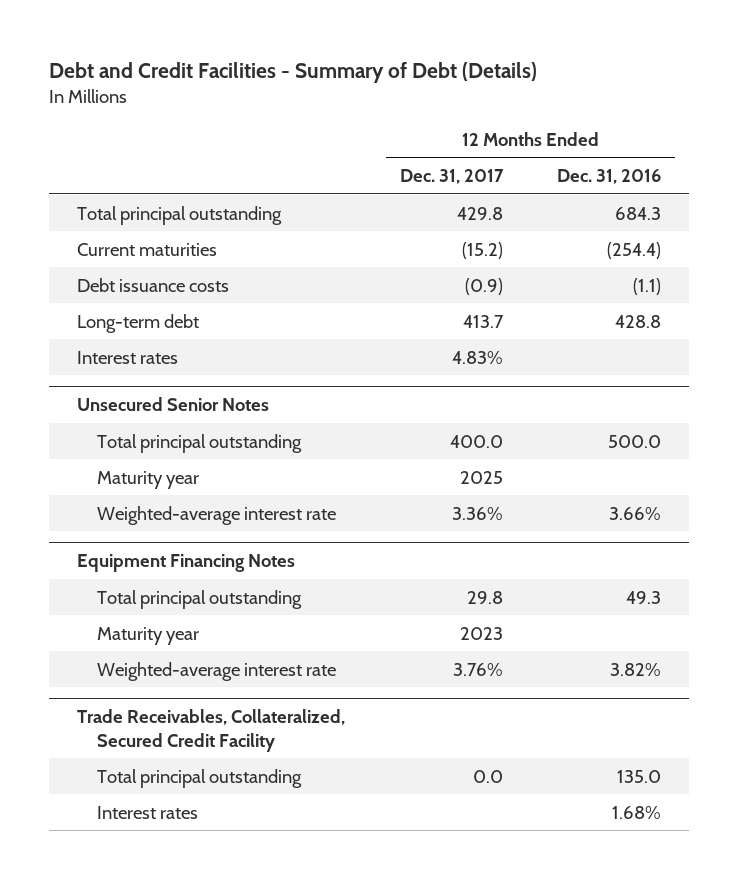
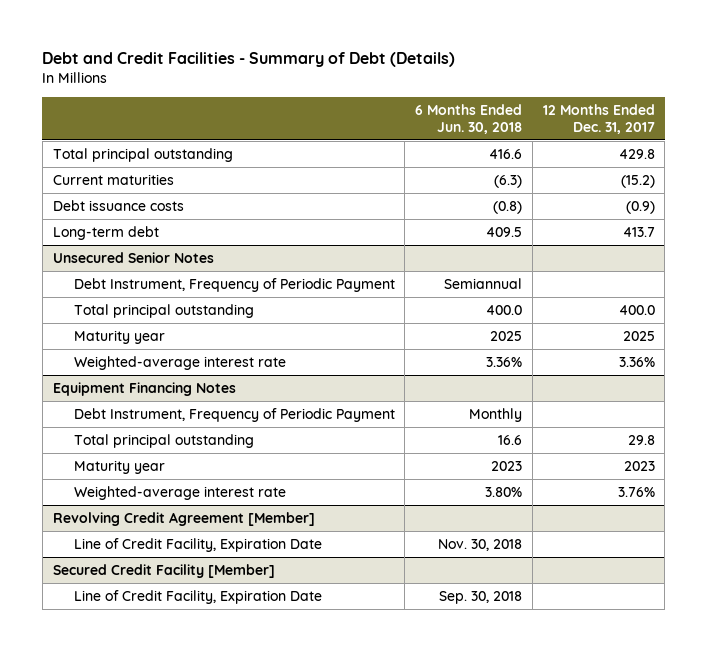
- | 12 Months Ended Dec. 31, 2017 | 12 Months Ended Dec. 31, 2016
+ | 6 Months Ended Jun. 30, 2018 | 12 Months Ended Dec. 31, 2017
- Interest rates | 4.83% |
@ Unsecured Senior Notes
+ Debt Instrument, Frequency of Periodic Payment | Semiannual |
@ Equipment Financing Notes
+ Debt Instrument, Frequency of Periodic Payment | Monthly |
- Trade Receivables, Collateralized, Secured Credit Facility
- Total principal outstanding | 0.0 | 135.0
- Interest rates | | 1.68%
+ Revolving Credit Agreement [Member]
+ Line of Credit Facility, Expiration Date | Nov. 30, 2018 |
+ Secured Credit Facility [Member]
+ Line of Credit Facility, Expiration Date | Sep. 30, 2018 |

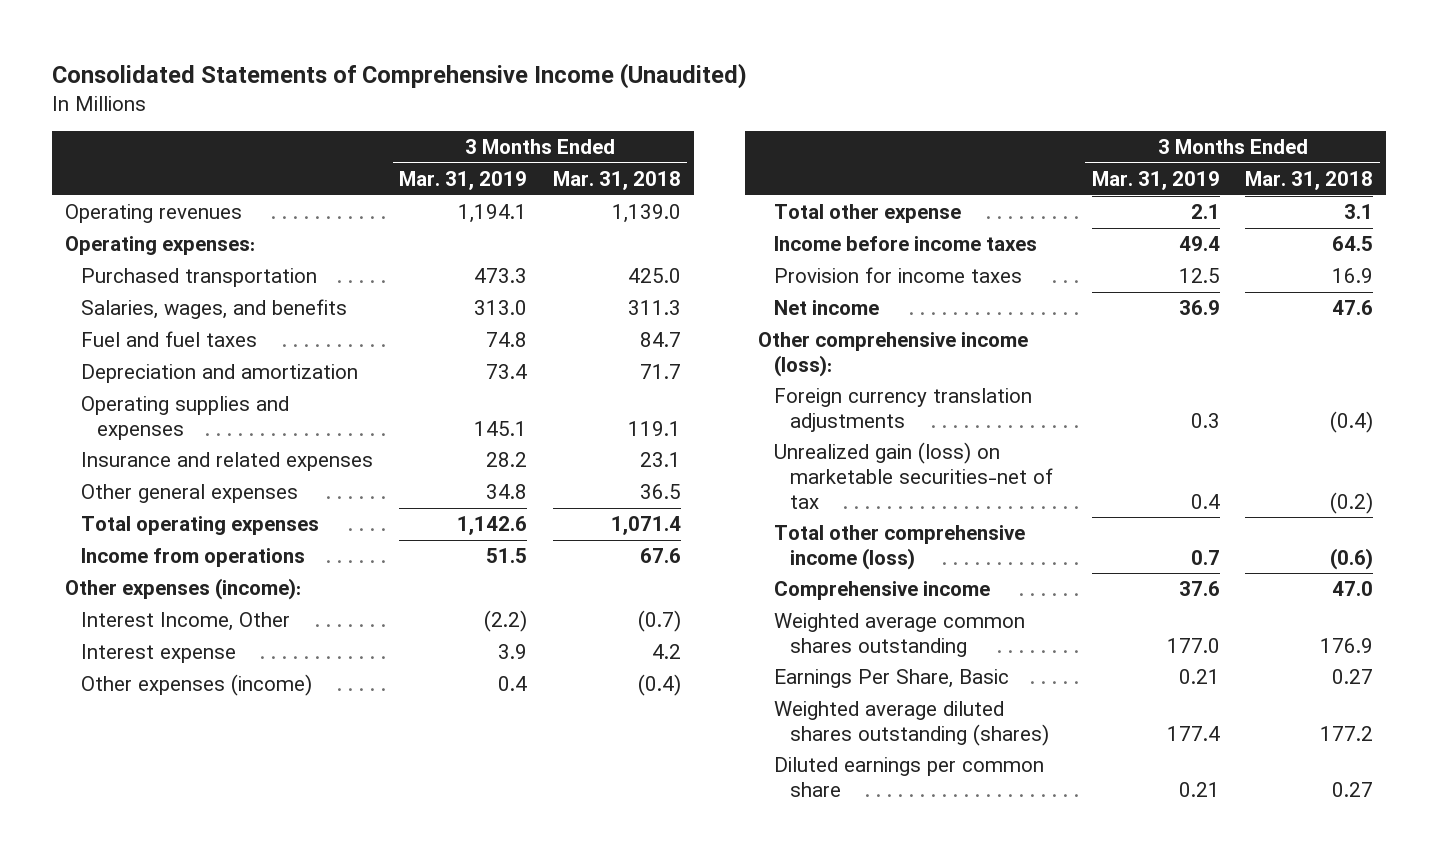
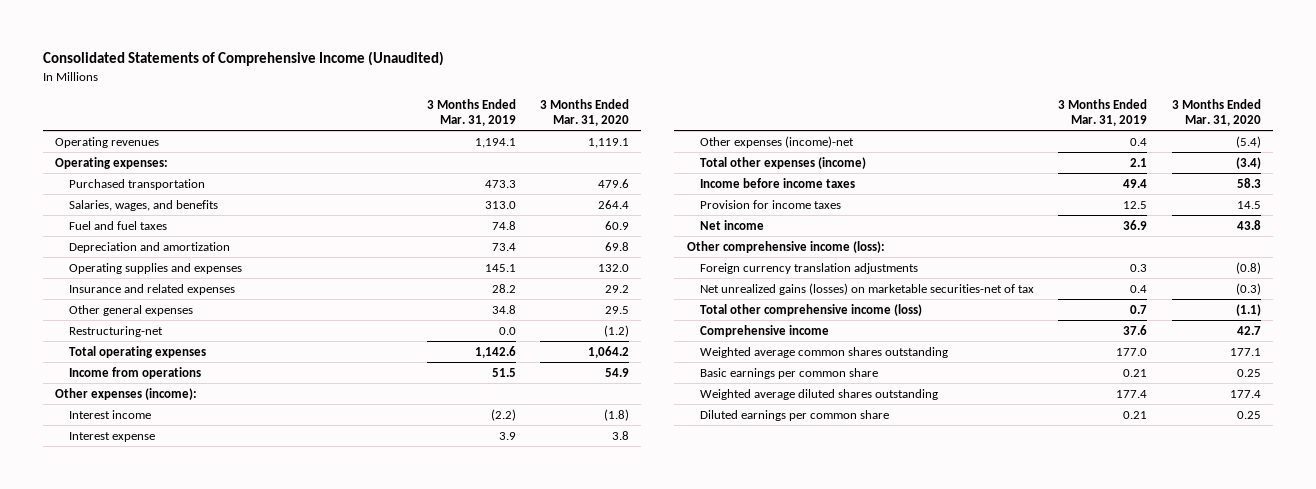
- | 3 Months Ended Mar. 31, 2019 | 3 Months Ended Mar. 31, 2018
+ | 3 Months Ended Mar. 31, 2019 | 3 Months Ended Mar. 31, 2020
+ Restructuring-net | 0.0 | (1.2)
- Interest Income, Other | (2.2) | (0.7)
+ Interest income | (2.2) | (1.8)
- Other expenses (income) | 0.4 | (0.4)
- Total other expense | 2.1 | 3.1
+ Other expenses (income)-net | 0.4 | (5.4)
+ Total other expenses (income) | 2.1 | (3.4)
- Unrealized gain (loss) on marketable securities-net of tax | 0.4 | (0.2)
+ Net unrealized gains (losses) on marketable securities-net of tax | 0.4 | (0.3)
- Earnings Per Share, Basic | 0.21 | 0.27
- Weighted average diluted shares outstanding (shares) | 177.4 | 177.2
+ Basic earnings per common share | 0.21 | 0.25
+ Weighted average diluted shares outstanding | 177.4 | 177.4

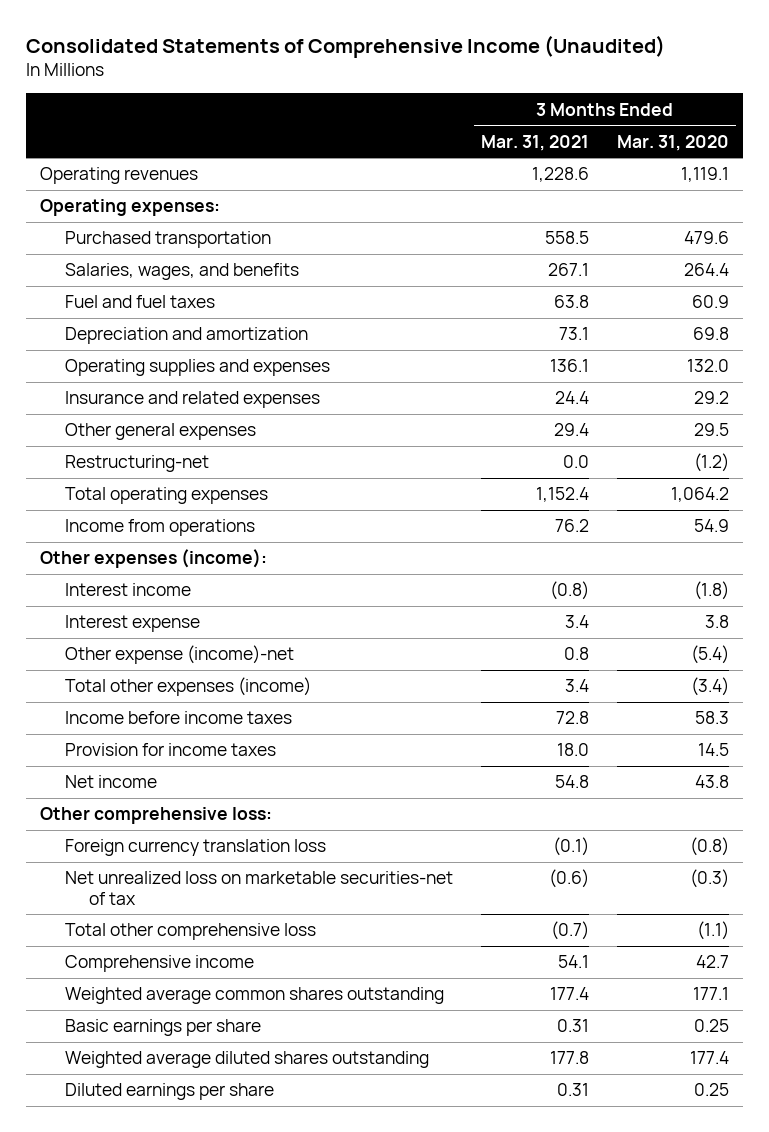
- | 3 Months Ended Mar. 31, 2019 | 3 Months Ended Mar. 31, 2020
+ | 3 Months Ended Mar. 31, 2021 | 3 Months Ended Mar. 31, 2020
- Other expenses (income)-net | 0.4 | (5.4)
+ Other expense (income)-net | 0.8 | (5.4)
- Other comprehensive income (loss):
- Foreign currency translation adjustments | 0.3 | (0.8)
- Net unrealized gains (losses) on marketable securities-net of tax | 0.4 | (0.3)
- Total other comprehensive income (loss) | 0.7 | (1.1)
+ Other comprehensive loss:
+ Foreign currency translation loss | (0.1) | (0.8)
+ Net unrealized loss on marketable securities-net of tax | (0.6) | (0.3)
+ Total other comprehensive loss | (0.7) | (1.1)
- Basic earnings per common share | 0.21 | 0.25
+ Basic earnings per share | 0.31 | 0.25
- Diluted earnings per common share | 0.21 | 0.25
+ Diluted earnings per share | 0.31 | 0.25

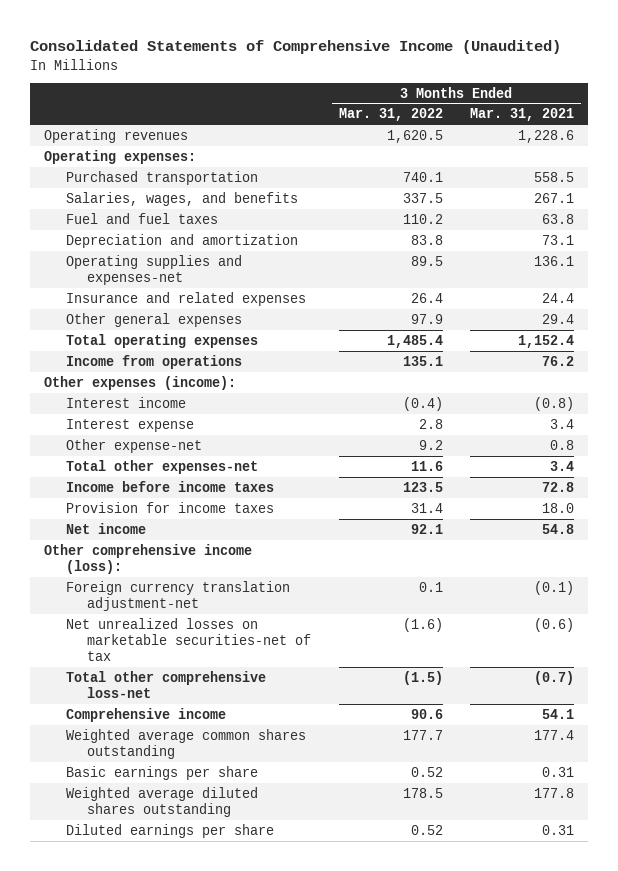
- | 3 Months Ended Mar. 31, 2021 | 3 Months Ended Mar. 31, 2020
+ | 3 Months Ended Mar. 31, 2022 | 3 Months Ended Mar. 31, 2021
- Operating supplies and expenses | 136.1 | 132.0
+ Operating supplies and expenses-net | 89.5 | 136.1
- Restructuring-net | 0.0 | (1.2)
- Other expense (income)-net | 0.8 | (5.4)
- Total other expenses (income) | 3.4 | (3.4)
+ Other expense-net | 9.2 | 0.8
+ Total other expenses-net | 11.6 | 3.4
- Other comprehensive loss:
- Foreign currency translation loss | (0.1) | (0.8)
- Net unrealized loss on marketable securities-net of tax | (0.6) | (0.3)
- Total other comprehensive loss | (0.7) | (1.1)
+ Other comprehensive income (loss):
+ Foreign currency translation adjustment-net | 0.1 | (0.1)
+ Net unrealized losses on marketable securities-net of tax | (1.6) | (0.6)
+ Total other comprehensive loss-net | (1.5) | (0.7)

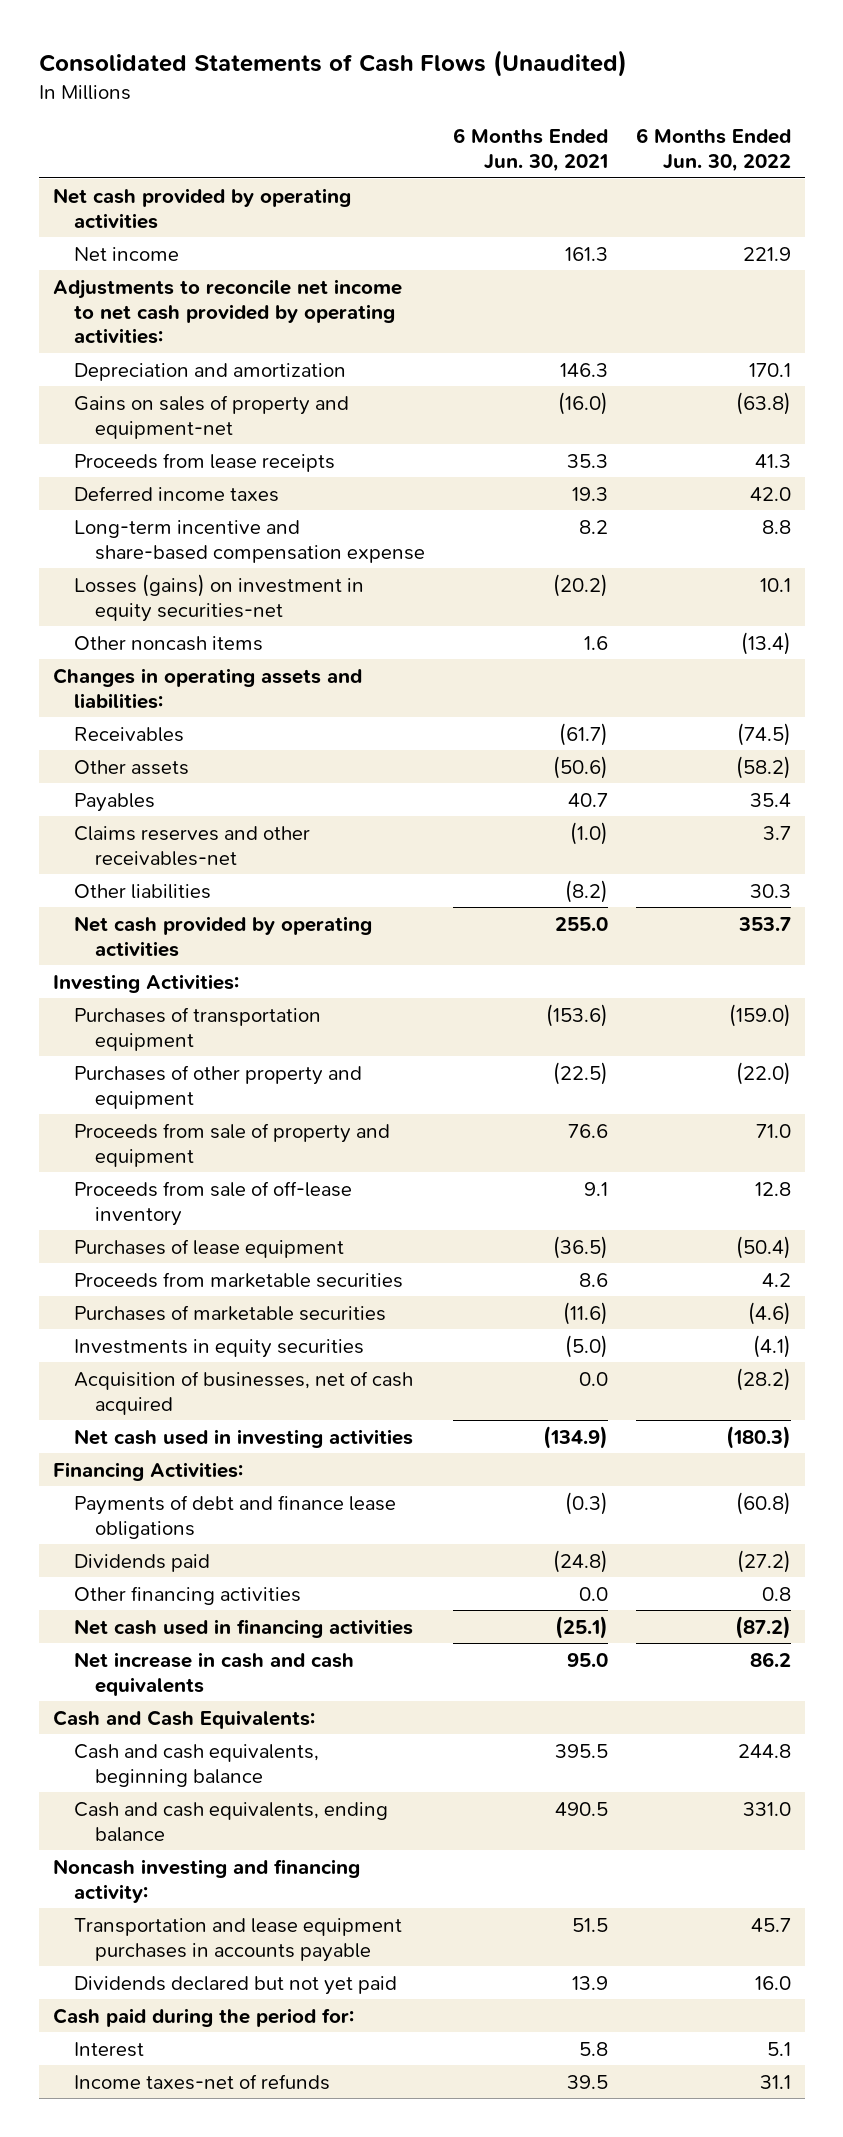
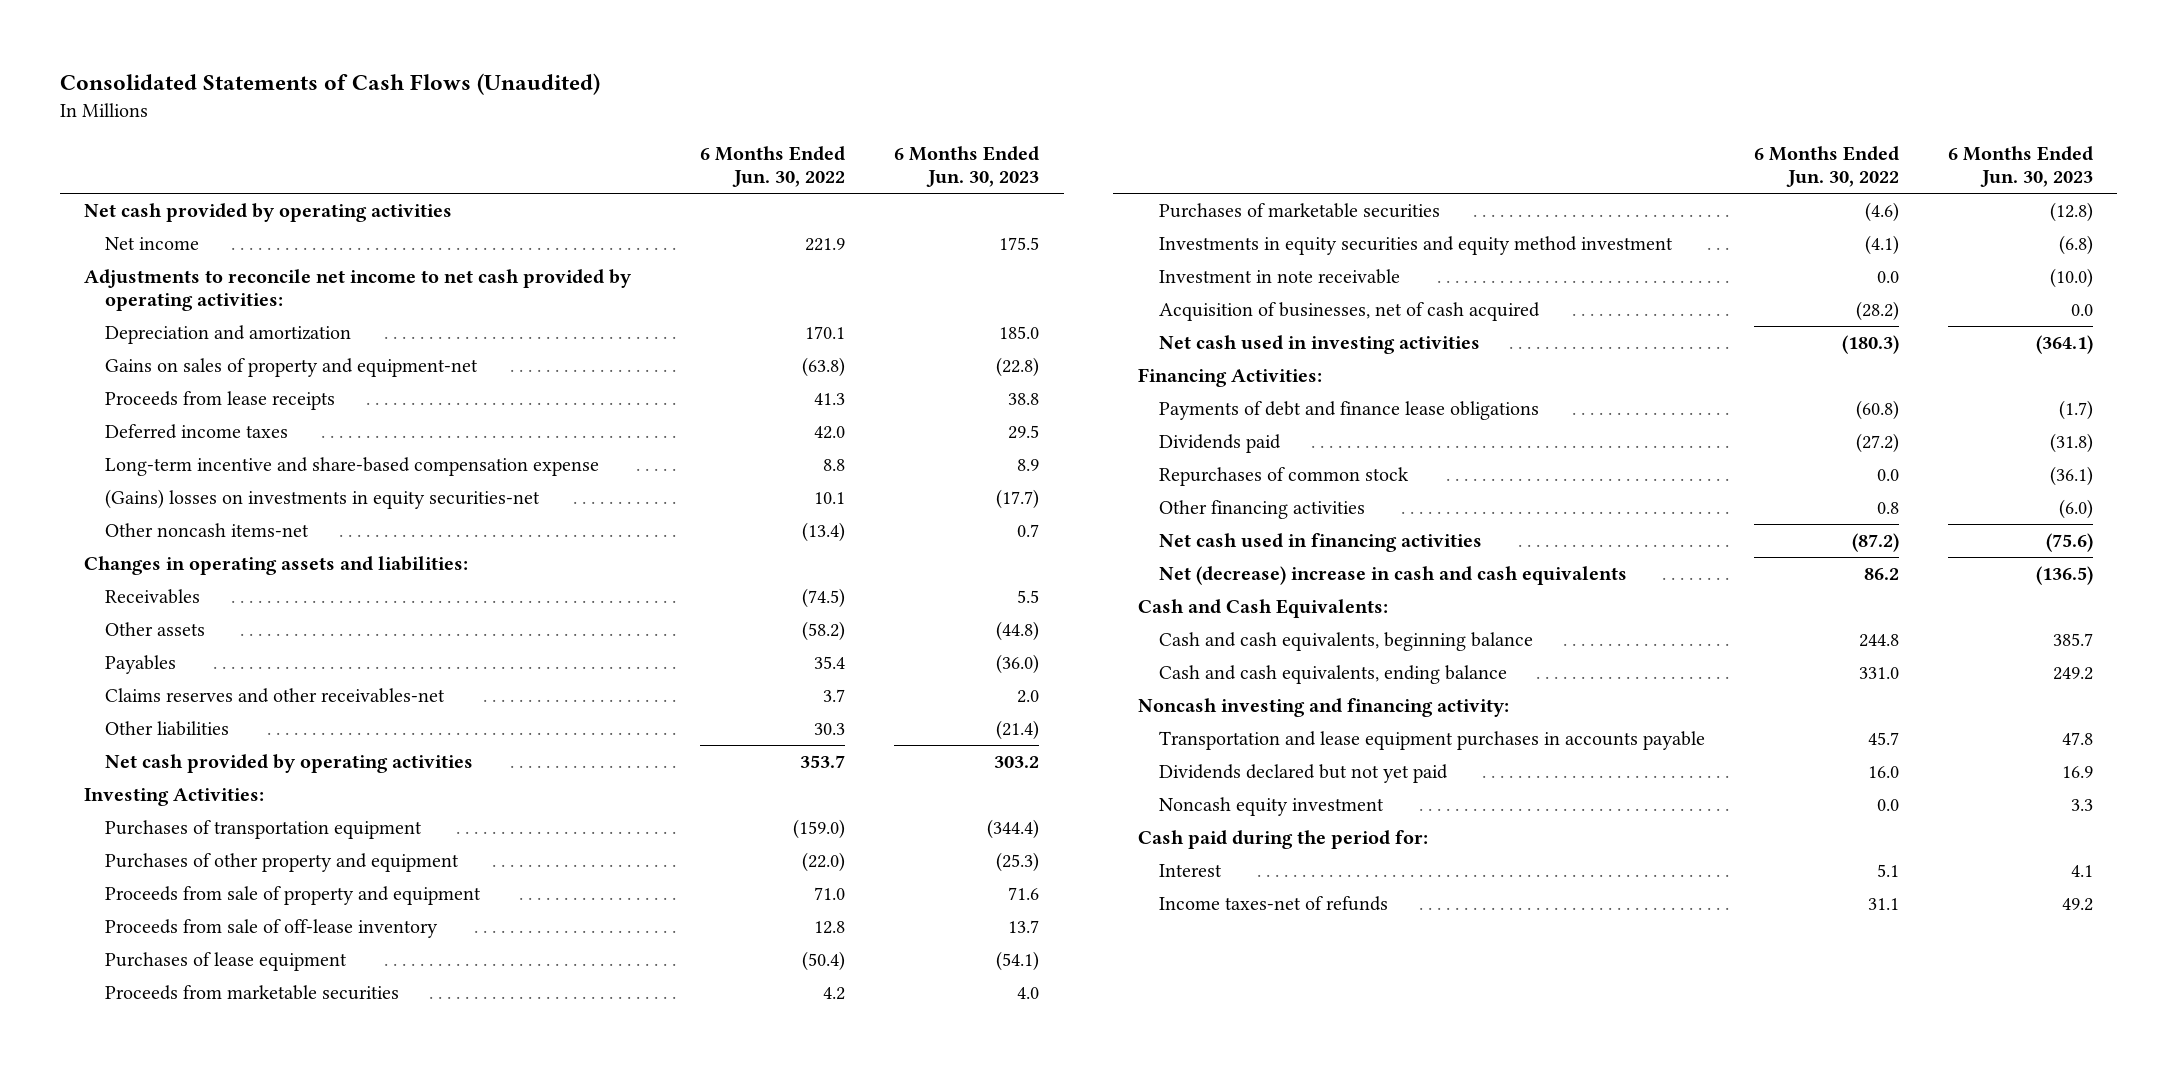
- | 6 Months Ended Jun. 30, 2021 | 6 Months Ended Jun. 30, 2022
+ | 6 Months Ended Jun. 30, 2022 | 6 Months Ended Jun. 30, 2023
- Losses (gains) on investment in equity securities-net | (20.2) | 10.1
- Other noncash items | 1.6 | (13.4)
+ (Gains) losses on investments in equity securities-net | 10.1 | (17.7)
+ Other noncash items-net | (13.4) | 0.7
- Investments in equity securities | (5.0) | (4.1)
+ Investments in equity securities and equity method investment | (4.1) | (6.8)
+ Investment in note receivable | 0.0 | (10.0)
+ Repurchases of common stock | 0.0 | (36.1)
- Net increase in cash and cash equivalents | 95.0 | 86.2
+ Net (decrease) increase in cash and cash equivalents | 86.2 | (136.5)
+ Noncash equity investment | 0.0 | 3.3

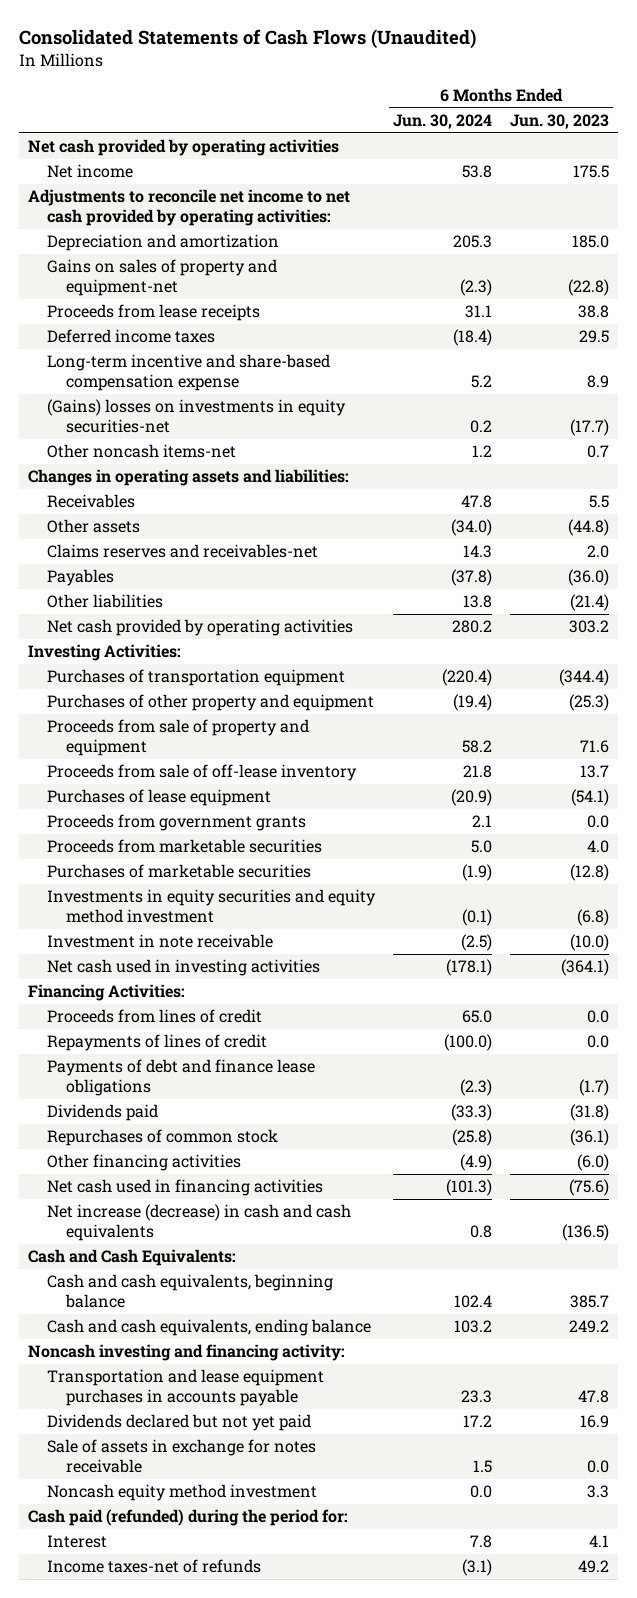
- | 6 Months Ended Jun. 30, 2022 | 6 Months Ended Jun. 30, 2023
+ | 6 Months Ended Jun. 30, 2024 | 6 Months Ended Jun. 30, 2023
+ Claims reserves and receivables-net | 14.3 | 2.0
- Claims reserves and other receivables-net | 3.7 | 2.0
+ Proceeds from government grants | 2.1 | 0.0
- Acquisition of businesses, net of cash acquired | (28.2) | 0.0
+ Proceeds from lines of credit | 65.0 | 0.0
+ Repayments of lines of credit | (100.0) | 0.0
- Net (decrease) increase in cash and cash equivalents | 86.2 | (136.5)
+ Net increase (decrease) in cash and cash equivalents | 0.8 | (136.5)
- Noncash equity investment | 0.0 | 3.3
- Cash paid during the period for:
+ Sale of assets in exchange for notes receivable | 1.5 | 0.0
+ Noncash equity method investment | 0.0 | 3.3
+ Cash paid (refunded) during the period for:

